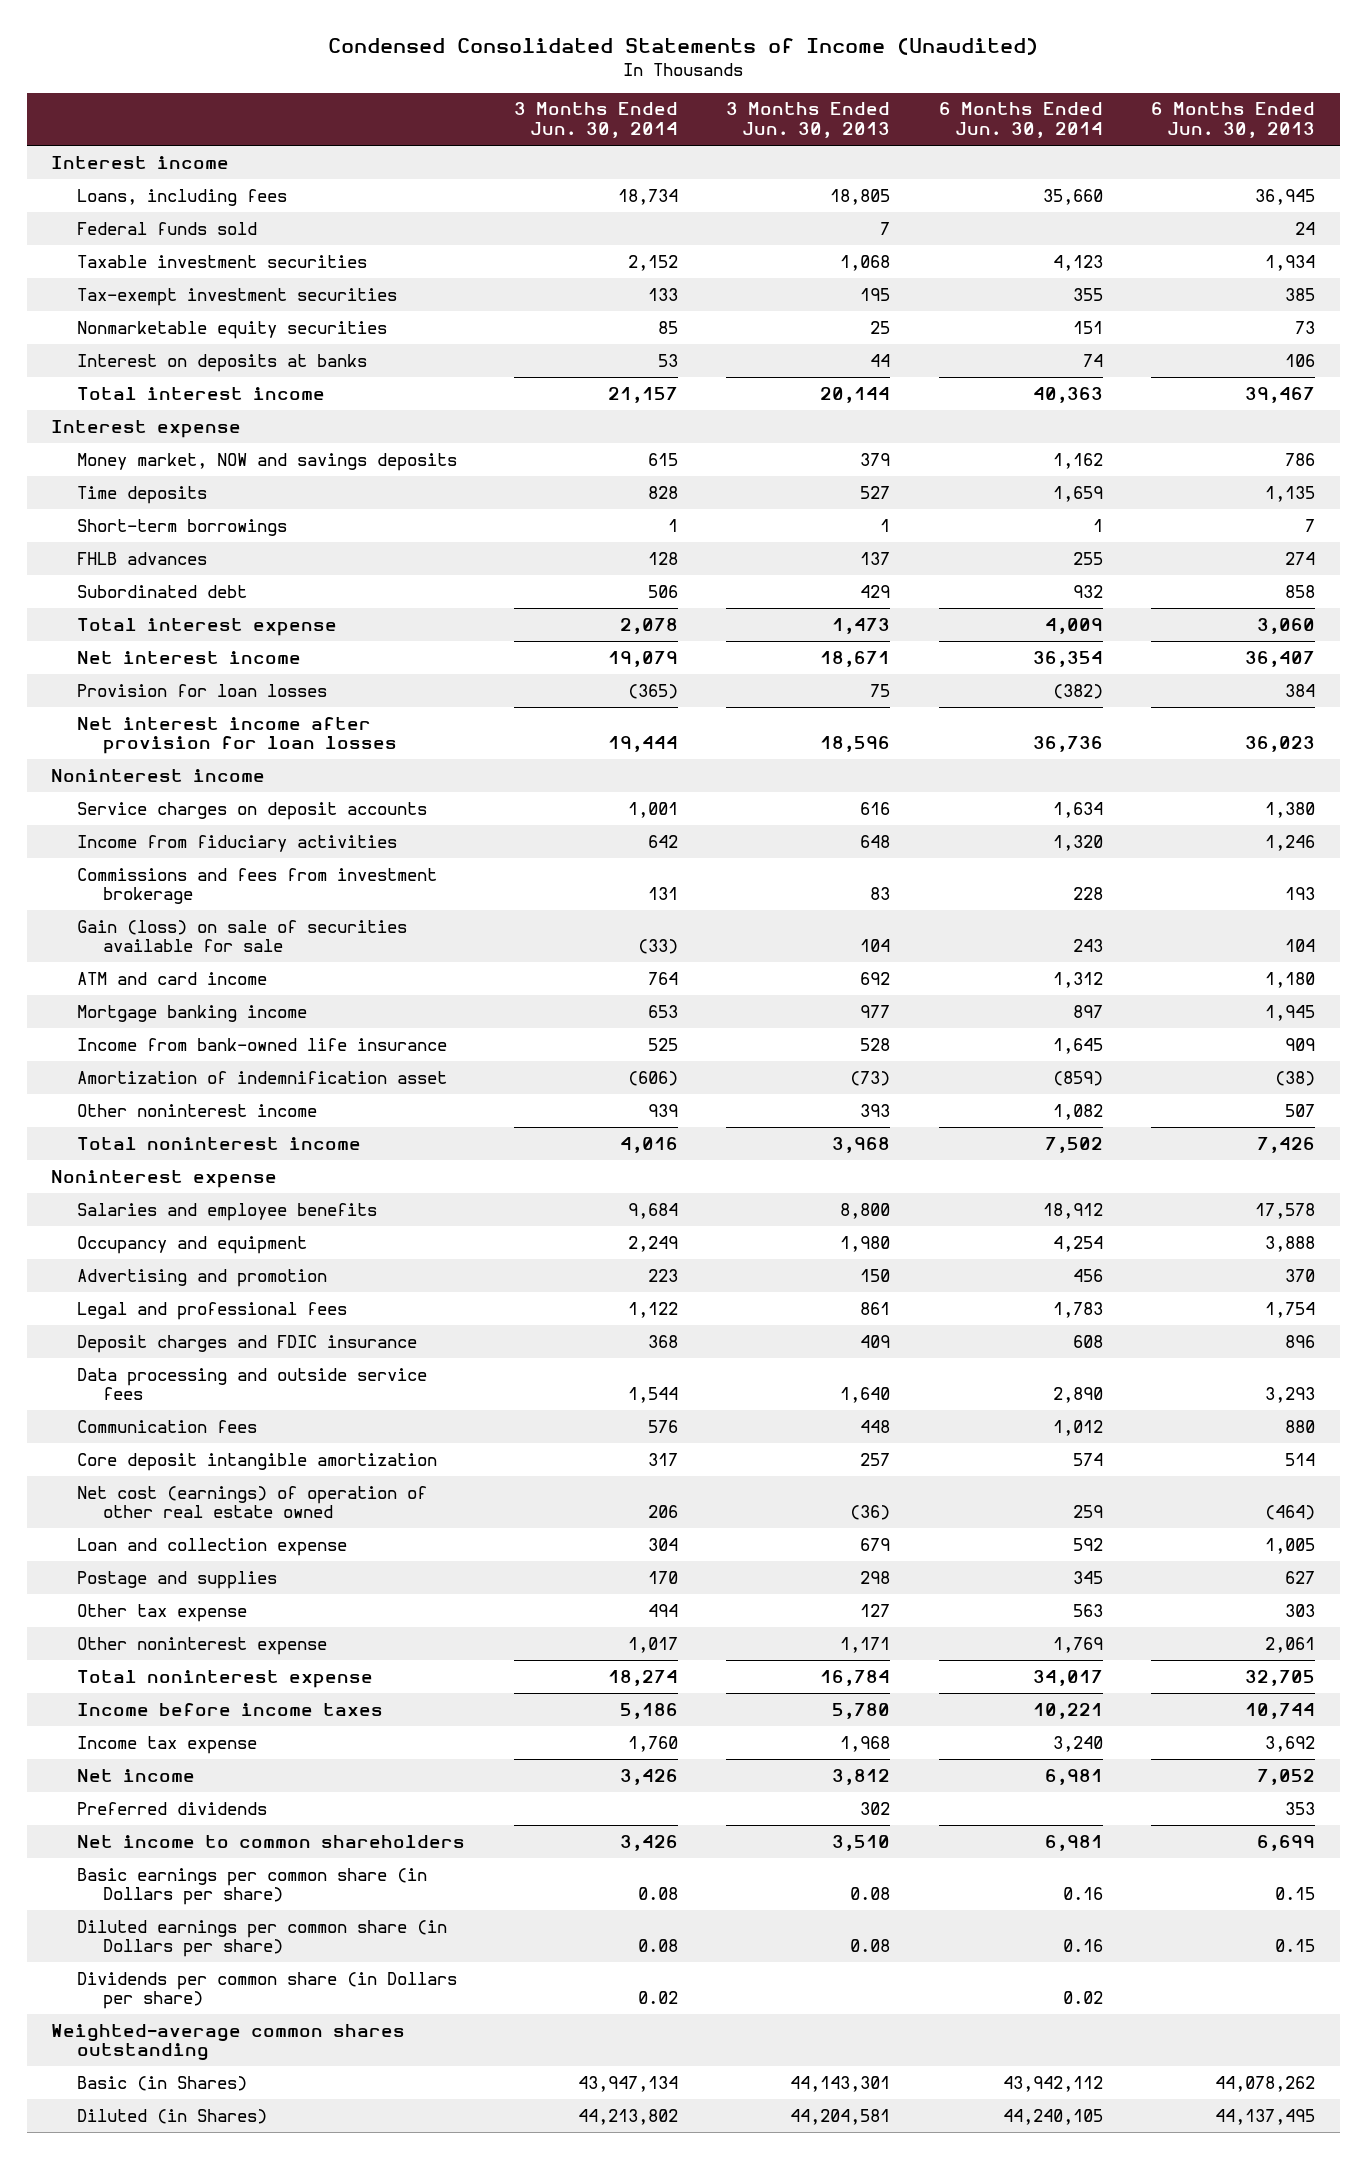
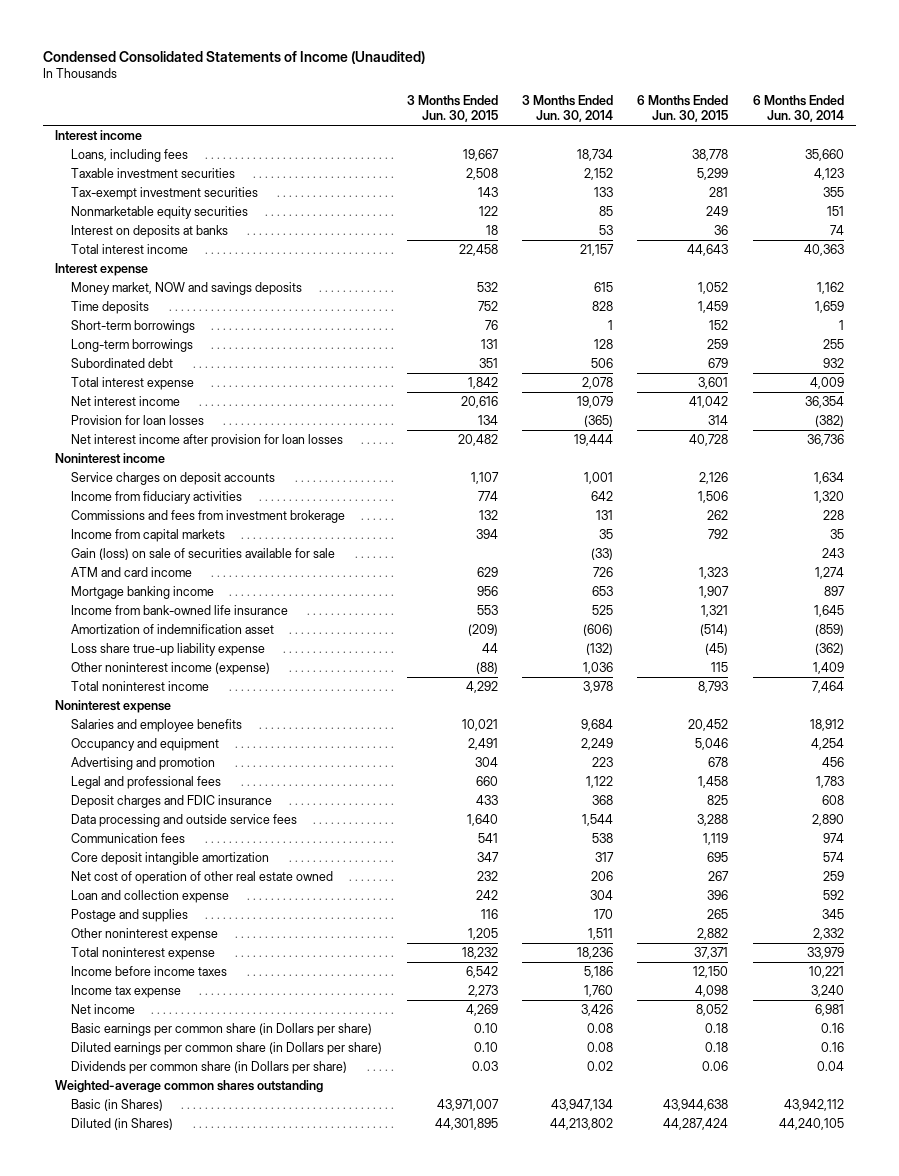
- | 3 Months Ended Jun. 30, 2014 | 3 Months Ended Jun. 30, 2013 | 6 Months Ended Jun. 30, 2014 | 6 Months Ended Jun. 30, 2013
+ | 3 Months Ended Jun. 30, 2015 | 3 Months Ended Jun. 30, 2014 | 6 Months Ended Jun. 30, 2015 | 6 Months Ended Jun. 30, 2014
- Federal funds sold | | 7 | | 24
- FHLB advances | 128 | 137 | 255 | 274
+ Long-term borrowings | 131 | 128 | 259 | 255
+ Income from capital markets | 394 | 35 | 792 | 35
- ATM and card income | 764 | 692 | 1,312 | 1,180
+ ATM and card income | 629 | 726 | 1,323 | 1,274
- Other noninterest income | 939 | 393 | 1,082 | 507
- Total noninterest income | 4,016 | 3,968 | 7,502 | 7,426
+ Loss share true-up liability expense | 44 | (132) | (45) | (362)
+ Other noninterest income (expense) | (88) | 1,036 | 115 | 1,409
+ Total noninterest income | 4,292 | 3,978 | 8,793 | 7,464
- Communication fees | 576 | 448 | 1,012 | 880
+ Communication fees | 541 | 538 | 1,119 | 974
- Net cost (earnings) of operation of other real estate owned | 206 | (36) | 259 | (464)
+ Net cost of operation of other real estate owned | 232 | 206 | 267 | 259
- Other tax expense | 494 | 127 | 563 | 303
- Other noninterest expense | 1,017 | 1,171 | 1,769 | 2,061
- Total noninterest expense | 18,274 | 16,784 | 34,017 | 32,705
+ Other noninterest expense | 1,205 | 1,511 | 2,882 | 2,332
+ Total noninterest expense | 18,232 | 18,236 | 37,371 | 33,979
- Preferred dividends | | 302 | | 353
- Net income to common shareholders | 3,426 | 3,510 | 6,981 | 6,699
- Dividends per common share (in Dollars per share) | 0.02 | | 0.02 |
+ Dividends per common share (in Dollars per share) | 0.03 | 0.02 | 0.06 | 0.04

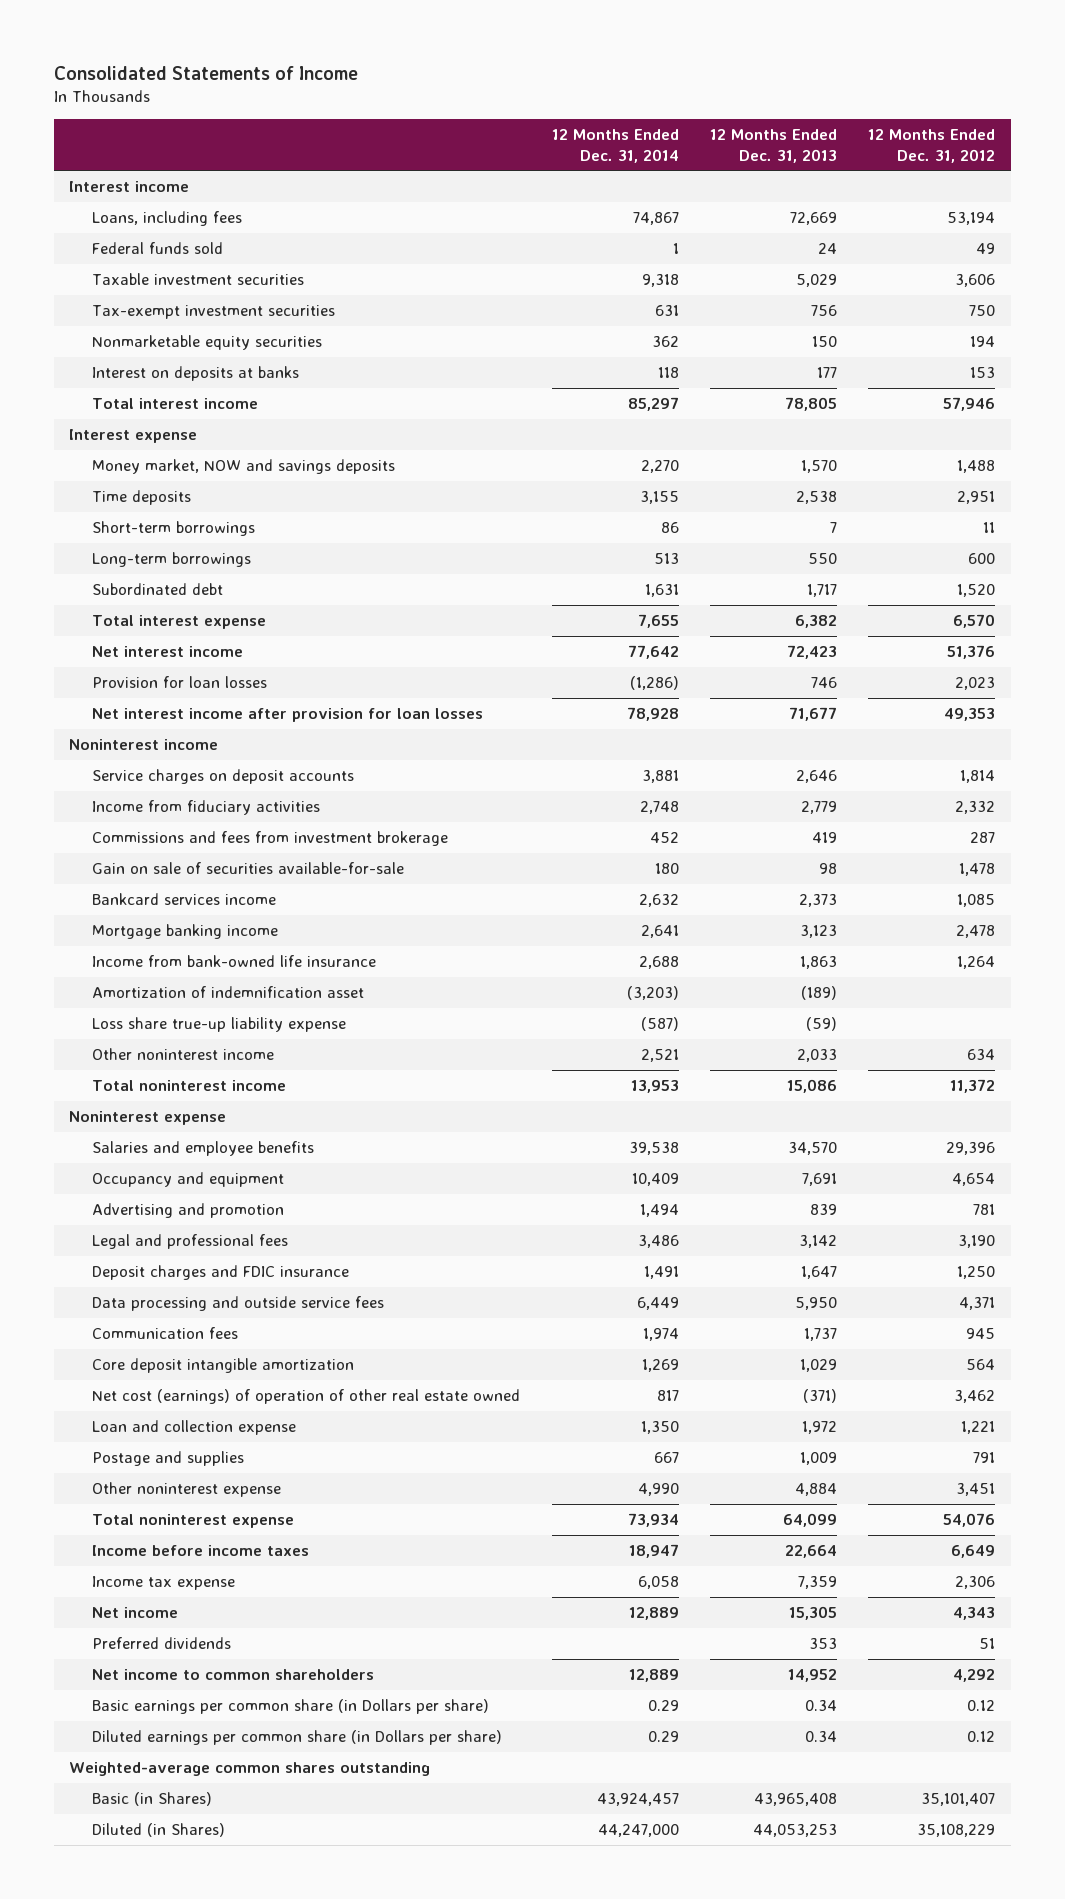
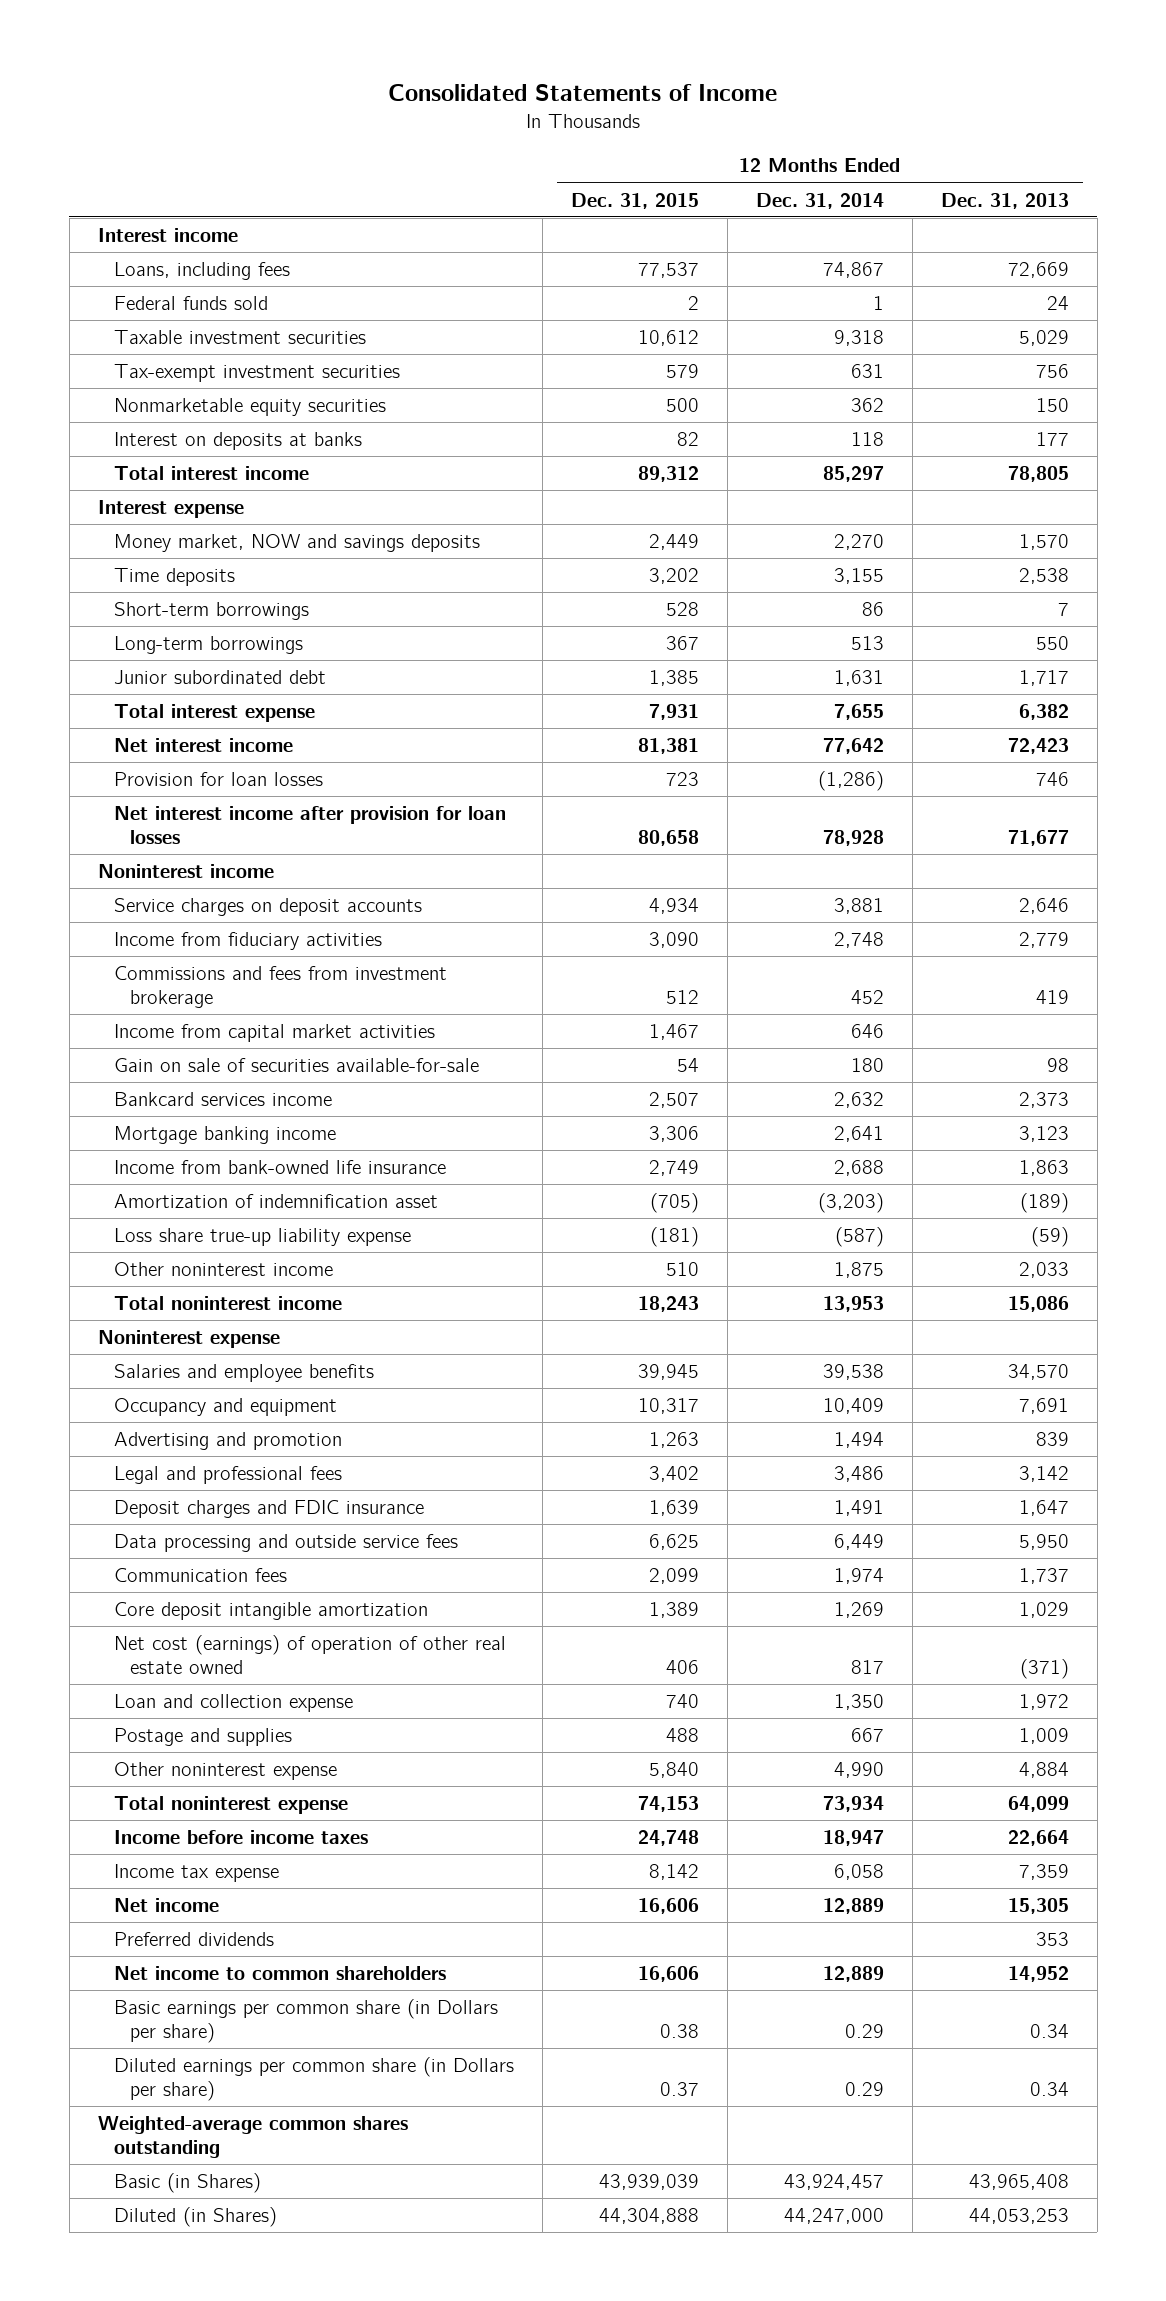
- | 12 Months Ended Dec. 31, 2014 | 12 Months Ended Dec. 31, 2013 | 12 Months Ended Dec. 31, 2012
+ | 12 Months Ended Dec. 31, 2015 | 12 Months Ended Dec. 31, 2014 | 12 Months Ended Dec. 31, 2013
- Subordinated debt | 1,631 | 1,717 | 1,520
+ Junior subordinated debt | 1,385 | 1,631 | 1,717
+ Income from capital market activities | 1,467 | 646 |
- Other noninterest income | 2,521 | 2,033 | 634
+ Other noninterest income | 510 | 1,875 | 2,033

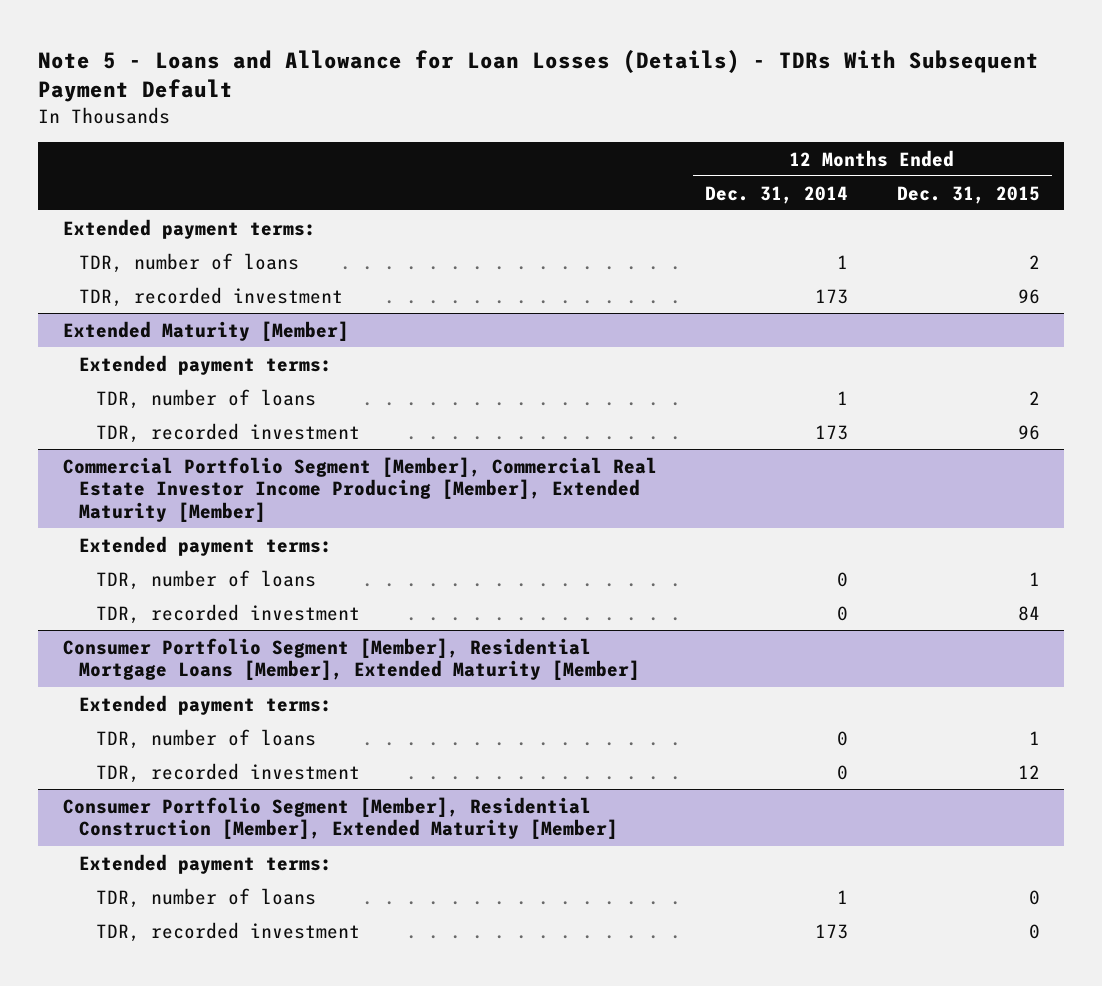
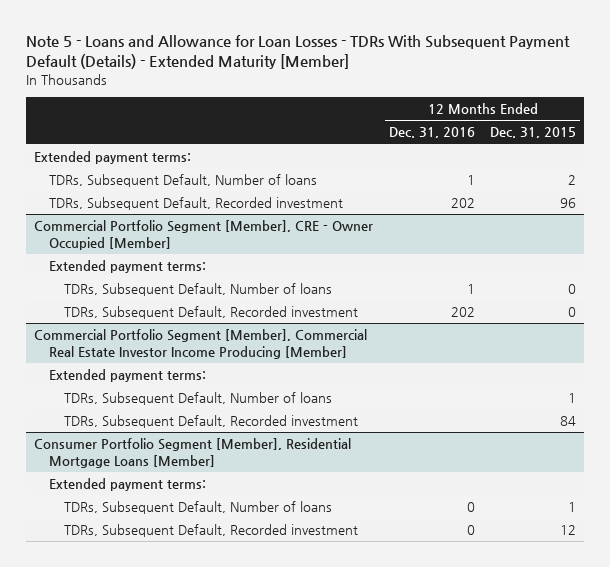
- Note 5 - Loans and Allowance for Loan Losses (Details) - TDRs With Subsequent Payment Default
+ Note 5 - Loans and Allowance for Loan Losses - TDRs With Subsequent Payment Default (Details) - Extended Maturity [Member]
- | 12 Months Ended Dec. 31, 2014 | 12 Months Ended Dec. 31, 2015
+ | 12 Months Ended Dec. 31, 2016 | 12 Months Ended Dec. 31, 2015
- TDR, number of loans | 1 | 2
- TDR, recorded investment | 173 | 96
- Extended Maturity [Member]
- Extended payment terms:
- TDR, number of loans | 1 | 2
- TDR, recorded investment | 173 | 96
- Commercial Portfolio Segment [Member], Commercial Real Estate Investor Income Producing [Member], Extended Maturity [Member]
+ TDRs, Subsequent Default, Number of loans | 1 | 2
+ TDRs, Subsequent Default, Recorded investment | 202 | 96
+ Commercial Portfolio Segment [Member], CRE - Owner Occupied [Member]
- TDR, number of loans | 0 | 1
- TDR, recorded investment | 0 | 84
- Consumer Portfolio Segment [Member], Residential Mortgage Loans [Member], Extended Maturity [Member]
+ TDRs, Subsequent Default, Number of loans | 1 | 0
+ TDRs, Subsequent Default, Recorded investment | 202 | 0
+ Commercial Portfolio Segment [Member], Commercial Real Estate Investor Income Producing [Member]
- TDR, number of loans | 0 | 1
- TDR, recorded investment | 0 | 12
- Consumer Portfolio Segment [Member], Residential Construction [Member], Extended Maturity [Member]
+ TDRs, Subsequent Default, Number of loans | | 1
+ TDRs, Subsequent Default, Recorded investment | | 84
+ Consumer Portfolio Segment [Member], Residential Mortgage Loans [Member]
- TDR, number of loans | 1 | 0
- TDR, recorded investment | 173 | 0
+ TDRs, Subsequent Default, Number of loans | 0 | 1
+ TDRs, Subsequent Default, Recorded investment | 0 | 12

